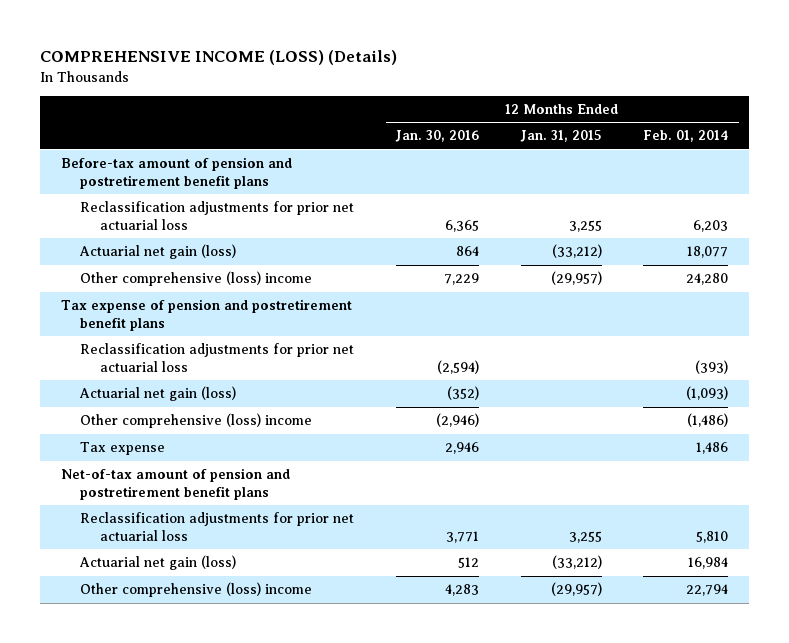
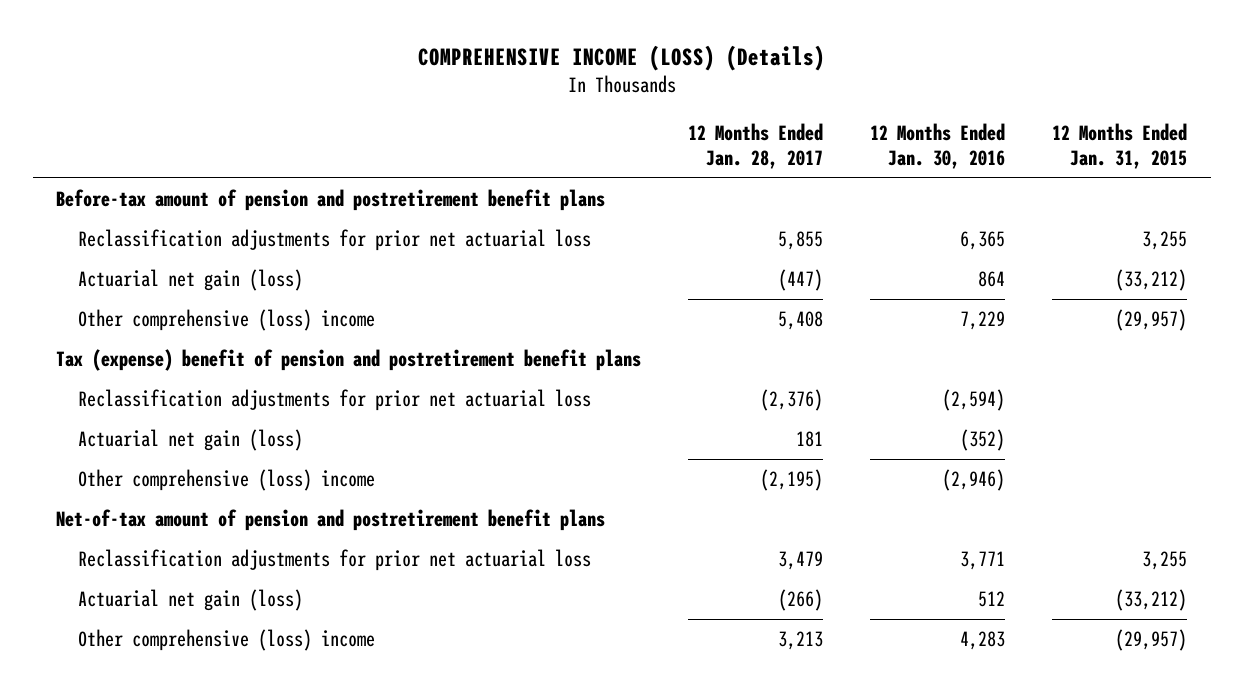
- | 12 Months Ended Jan. 30, 2016 | 12 Months Ended Jan. 31, 2015 | 12 Months Ended Feb. 01, 2014
+ | 12 Months Ended Jan. 28, 2017 | 12 Months Ended Jan. 30, 2016 | 12 Months Ended Jan. 31, 2015
- Tax expense of pension and postretirement benefit plans
+ Tax (expense) benefit of pension and postretirement benefit plans
- Tax expense | 2,946 | | 1,486

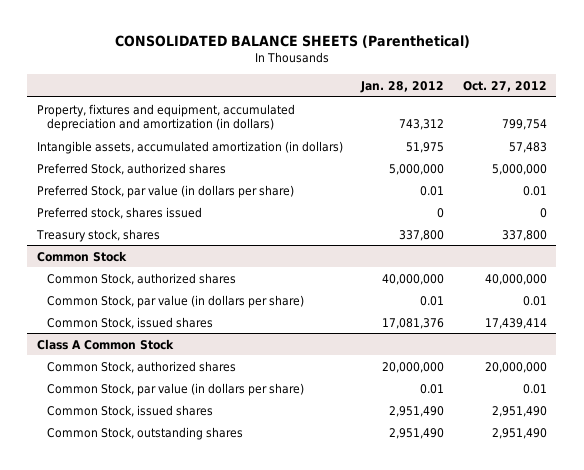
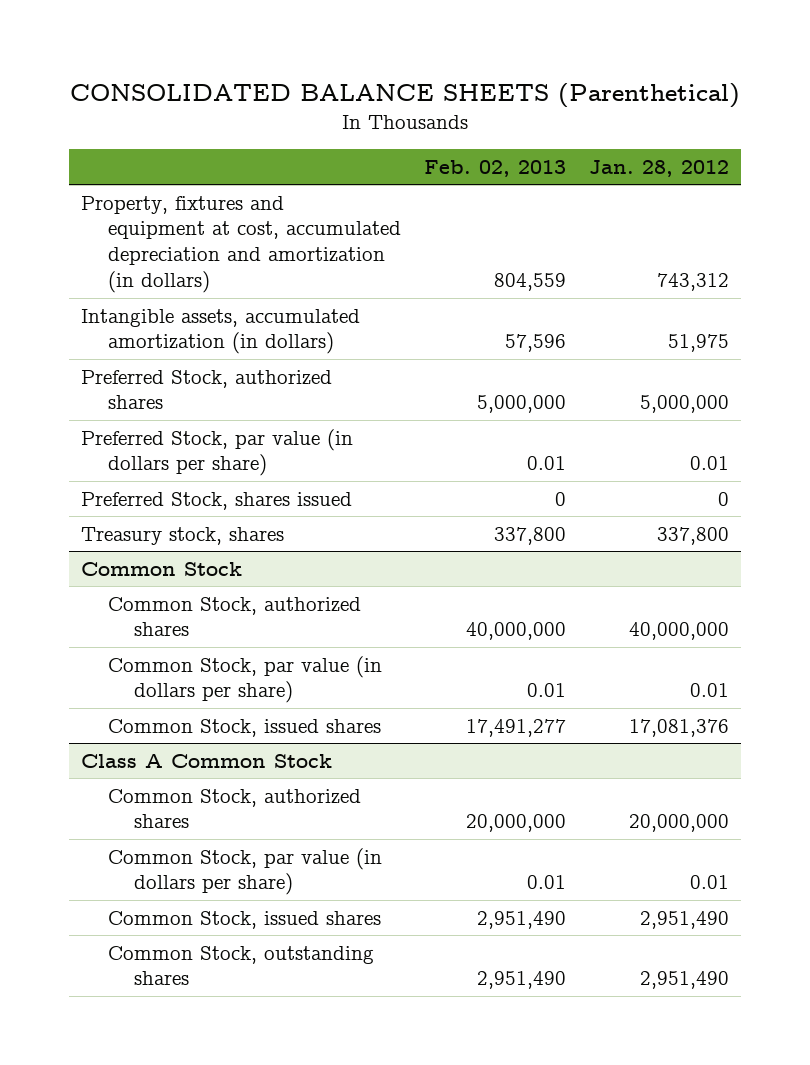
- | Jan. 28, 2012 | Oct. 27, 2012
+ | Feb. 02, 2013 | Jan. 28, 2012
- Property, fixtures and equipment, accumulated depreciation and amortization (in dollars) | 743,312 | 799,754
+ Property, fixtures and equipment at cost, accumulated depreciation and amortization (in dollars) | 804,559 | 743,312
- Preferred stock, shares issued | 0 | 0
+ Preferred Stock, shares issued | 0 | 0

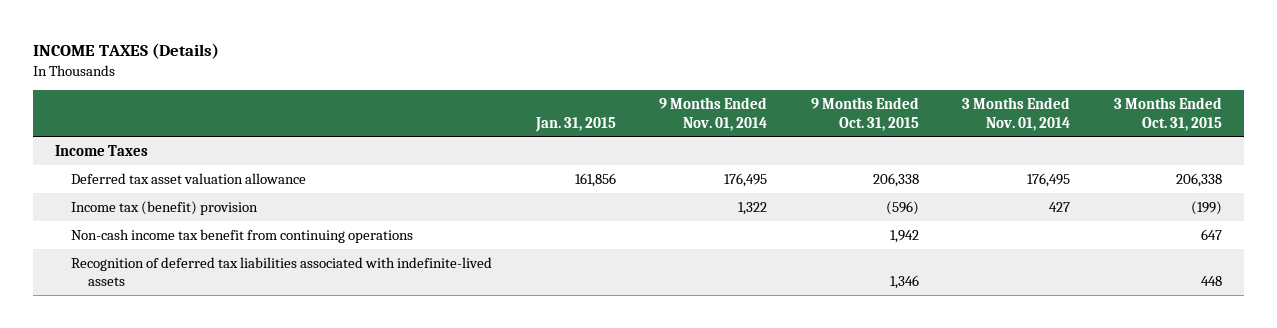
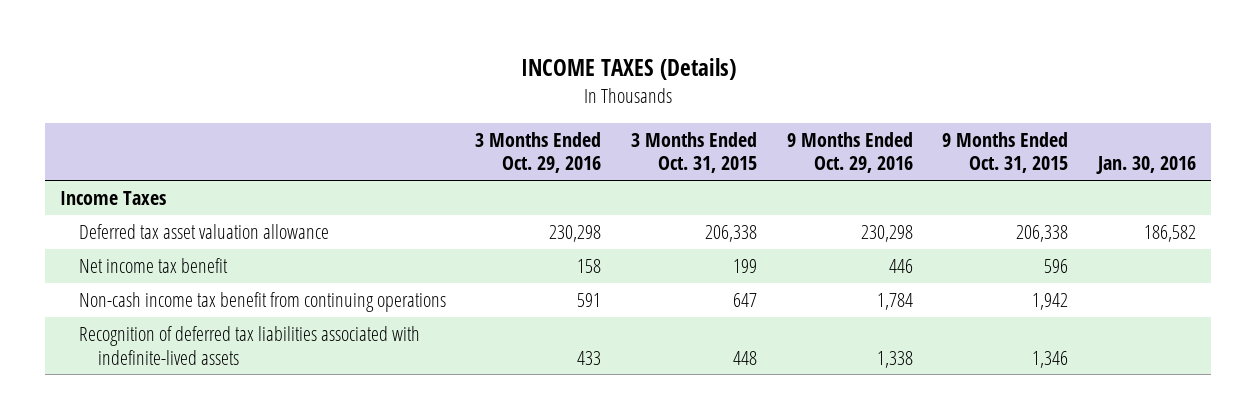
- | Jan. 31, 2015 | 9 Months Ended Nov. 01, 2014 | 9 Months Ended Oct. 31, 2015 | 3 Months Ended Nov. 01, 2014 | 3 Months Ended Oct. 31, 2015
+ | 3 Months Ended Oct. 29, 2016 | 3 Months Ended Oct. 31, 2015 | 9 Months Ended Oct. 29, 2016 | 9 Months Ended Oct. 31, 2015 | Jan. 30, 2016
- Income tax (benefit) provision | | 1,322 | (596) | 427 | (199)
+ Net income tax benefit | 158 | 199 | 446 | 596 |

